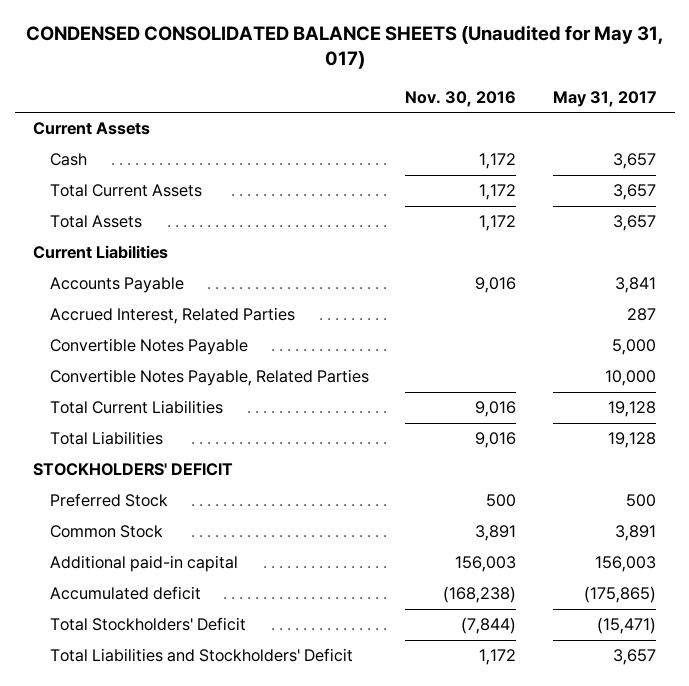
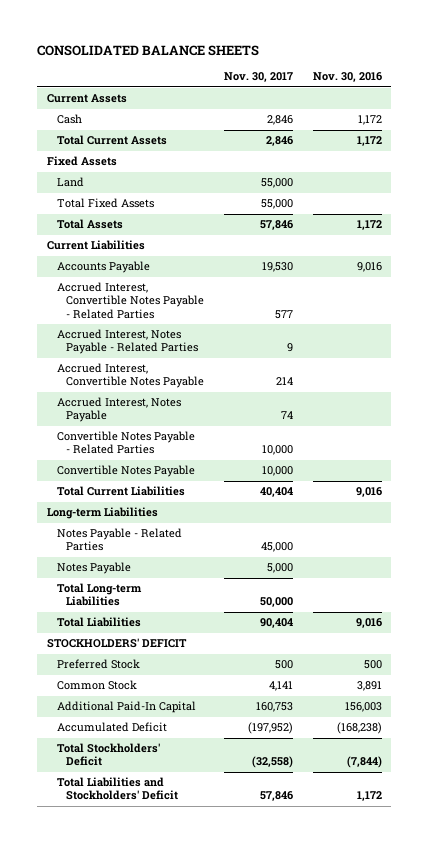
- CONDENSED CONSOLIDATED BALANCE SHEETS (Unaudited for May 31, 017)
+ CONSOLIDATED BALANCE SHEETS
- | Nov. 30, 2016 | May 31, 2017
+ | Nov. 30, 2017 | Nov. 30, 2016
+ Fixed Assets
+ Land | 55,000 |
+ Total Fixed Assets | 55,000 |
- Accrued Interest, Related Parties | | 287
+ Accrued Interest, Convertible Notes Payable - Related Parties | 577 |
+ Accrued Interest, Notes Payable - Related Parties | 9 |
+ Accrued Interest, Convertible Notes Payable | 214 |
+ Accrued Interest, Notes Payable | 74 |
+ Convertible Notes Payable - Related Parties | 10,000 |
- Convertible Notes Payable, Related Parties | | 10,000
+ Long-term Liabilities
+ Notes Payable - Related Parties | 45,000 |
+ Notes Payable | 5,000 |
+ Total Long-term Liabilities | 50,000 |
- Additional paid-in capital | 156,003 | 156,003
- Accumulated deficit | (168,238) | (175,865)
+ Additional Paid-In Capital | 160,753 | 156,003
+ Accumulated Deficit | (197,952) | (168,238)

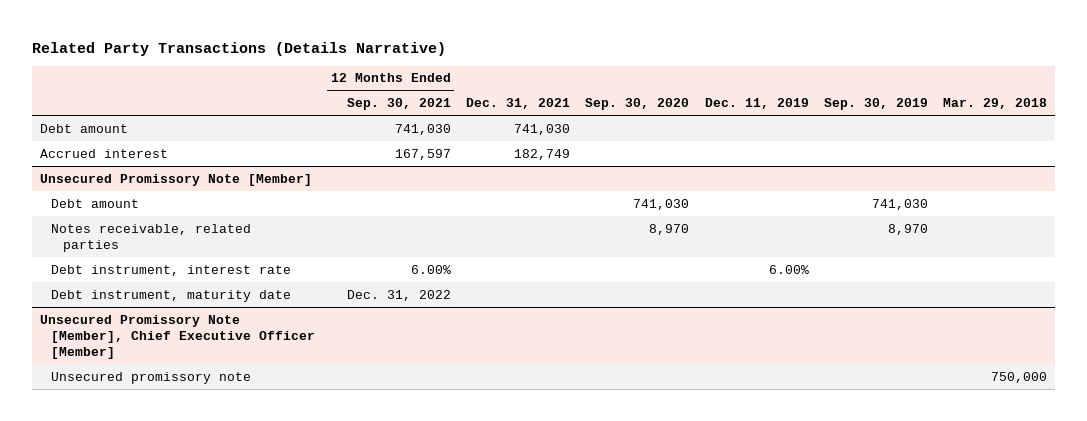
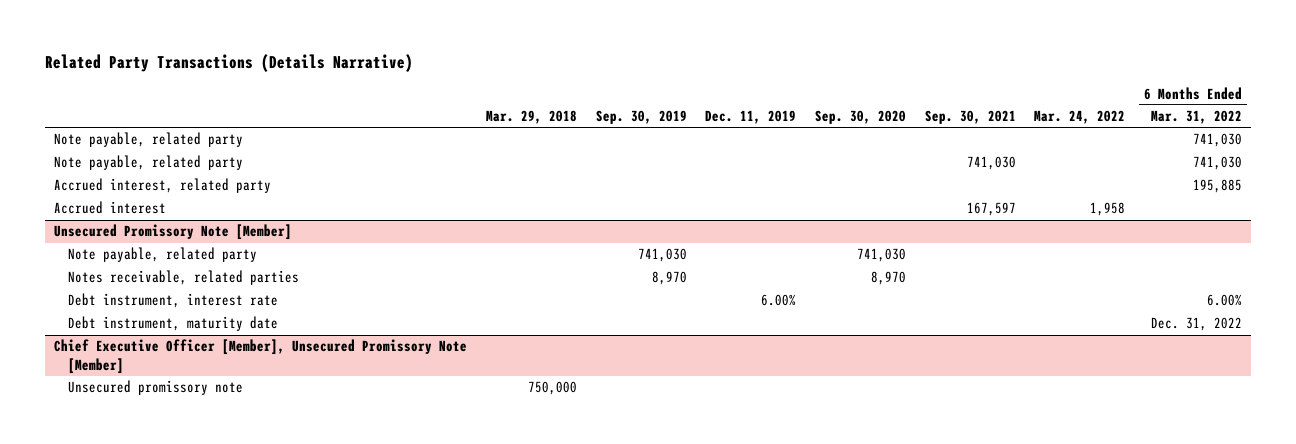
- | 12 Months Ended Sep. 30, 2021 | Dec. 31, 2021 | Sep. 30, 2020 | Dec. 11, 2019 | Sep. 30, 2019 | Mar. 29, 2018
+ | Mar. 29, 2018 | Sep. 30, 2019 | Dec. 11, 2019 | Sep. 30, 2020 | Sep. 30, 2021 | Mar. 24, 2022 | 6 Months Ended Mar. 31, 2022
- Debt amount | 741,030 | 741,030 | | | |
+ Note payable, related party | | | | | | | 741,030
+ Note payable, related party | | | | | 741,030 | | 741,030
+ Accrued interest, related party | | | | | | | 195,885
@ Unsecured Promissory Note [Member]
- Debt amount | | | 741,030 | | 741,030 |
+ Note payable, related party | | 741,030 | | 741,030 | | |
- Unsecured Promissory Note [Member], Chief Executive Officer [Member]
+ Chief Executive Officer [Member], Unsecured Promissory Note [Member]

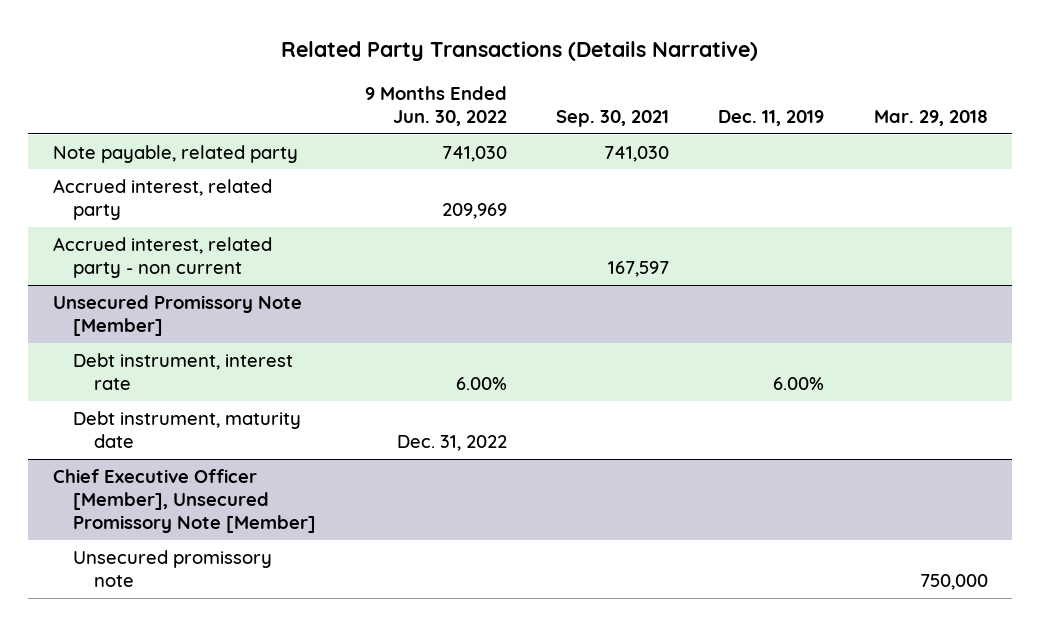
- | Mar. 29, 2018 | Sep. 30, 2019 | Dec. 11, 2019 | Sep. 30, 2020 | Sep. 30, 2021 | Mar. 24, 2022 | 6 Months Ended Mar. 31, 2022
+ | 9 Months Ended Jun. 30, 2022 | Sep. 30, 2021 | Dec. 11, 2019 | Mar. 29, 2018
- Note payable, related party | | | | | | | 741,030
- Accrued interest | | | | | 167,597 | 1,958 |
+ Accrued interest, related party - non current | | 167,597 | |
@ Unsecured Promissory Note [Member]
- Note payable, related party | | 741,030 | | 741,030 | | |
- Notes receivable, related parties | | 8,970 | | 8,970 | | |

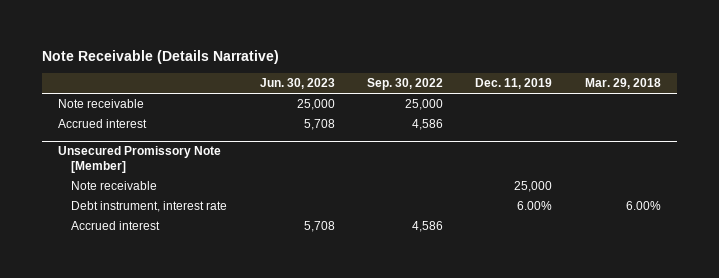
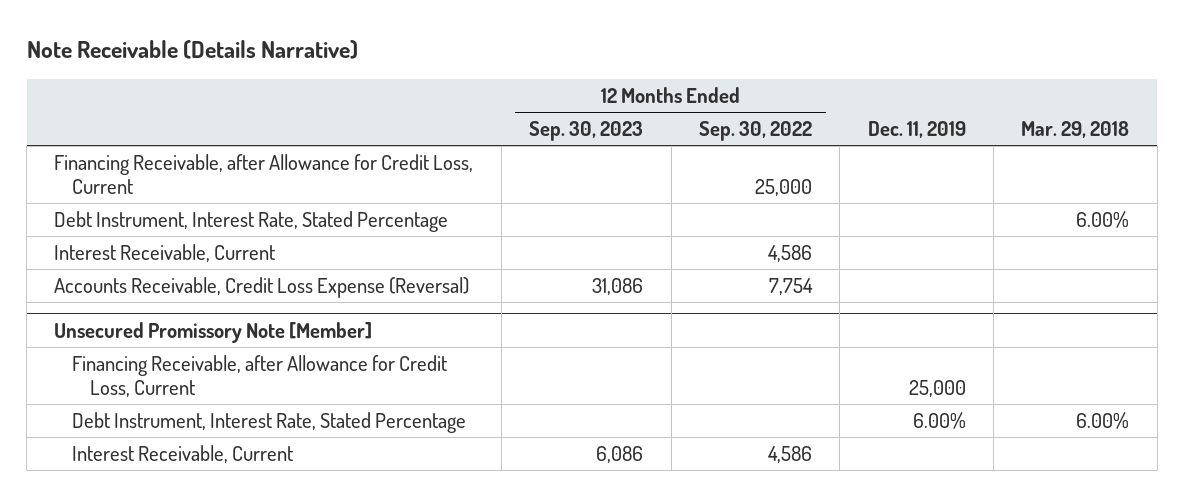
- | Jun. 30, 2023 | Sep. 30, 2022 | Dec. 11, 2019 | Mar. 29, 2018
+ | 12 Months Ended Sep. 30, 2023 | 12 Months Ended Sep. 30, 2022 | Dec. 11, 2019 | Mar. 29, 2018
- Note receivable | 25,000 | 25,000 | |
- Accrued interest | 5,708 | 4,586 | |
+ Financing Receivable, after Allowance for Credit Loss, Current | | 25,000 | |
+ Debt Instrument, Interest Rate, Stated Percentage | | | | 6.00%
+ Interest Receivable, Current | | 4,586 | |
+ Accounts Receivable, Credit Loss Expense (Reversal) | 31,086 | 7,754 | |
@ Unsecured Promissory Note [Member]
- Note receivable | | | 25,000 |
- Debt instrument, interest rate | | | 6.00% | 6.00%
- Accrued interest | 5,708 | 4,586 | |
+ Financing Receivable, after Allowance for Credit Loss, Current | | | 25,000 |
+ Debt Instrument, Interest Rate, Stated Percentage | | | 6.00% | 6.00%
+ Interest Receivable, Current | 6,086 | 4,586 | |

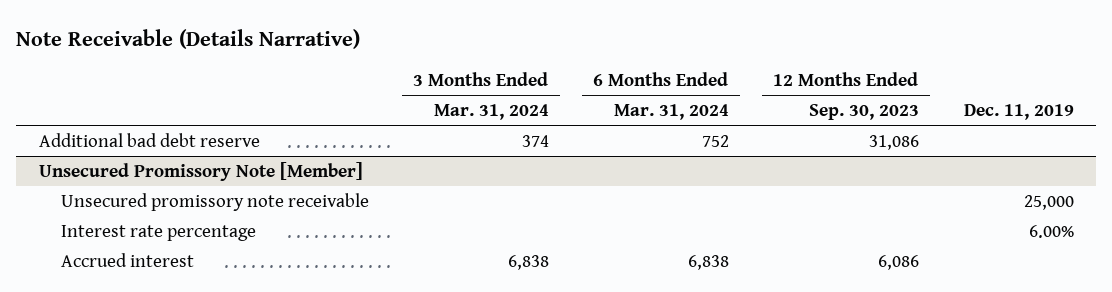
- | 12 Months Ended Sep. 30, 2023 | 12 Months Ended Sep. 30, 2022 | Dec. 11, 2019 | Mar. 29, 2018
+ | 3 Months Ended Mar. 31, 2024 | 6 Months Ended Mar. 31, 2024 | 12 Months Ended Sep. 30, 2023 | Dec. 11, 2019
- Financing Receivable, after Allowance for Credit Loss, Current | | 25,000 | |
- Debt Instrument, Interest Rate, Stated Percentage | | | | 6.00%
- Interest Receivable, Current | | 4,586 | |
- Accounts Receivable, Credit Loss Expense (Reversal) | 31,086 | 7,754 | |
+ Additional bad debt reserve | 374 | 752 | 31,086 |
@ Unsecured Promissory Note [Member]
- Financing Receivable, after Allowance for Credit Loss, Current | | | 25,000 |
- Debt Instrument, Interest Rate, Stated Percentage | | | 6.00% | 6.00%
- Interest Receivable, Current | 6,086 | 4,586 | |
+ Unsecured promissory note receivable | | | | 25,000
+ Interest rate percentage | | | | 6.00%
+ Accrued interest | 6,838 | 6,838 | 6,086 |

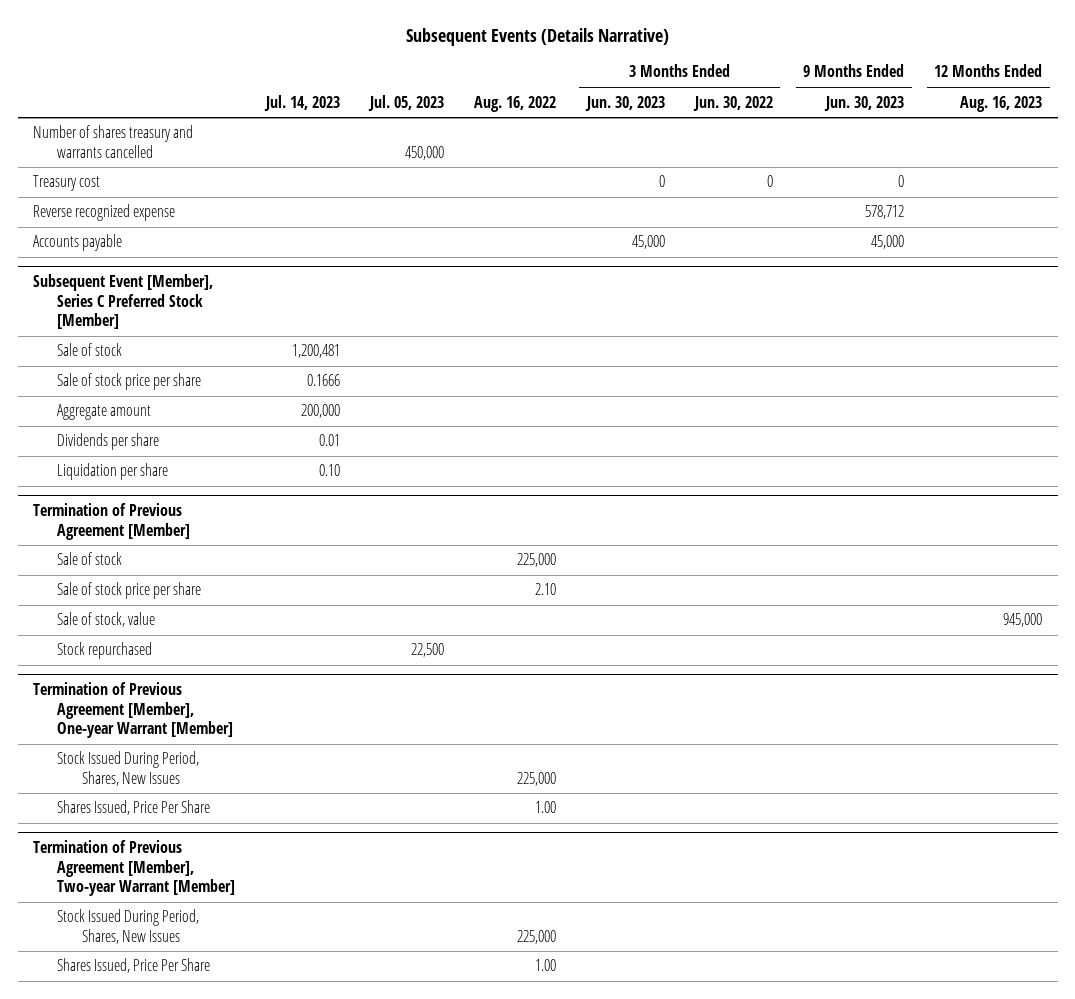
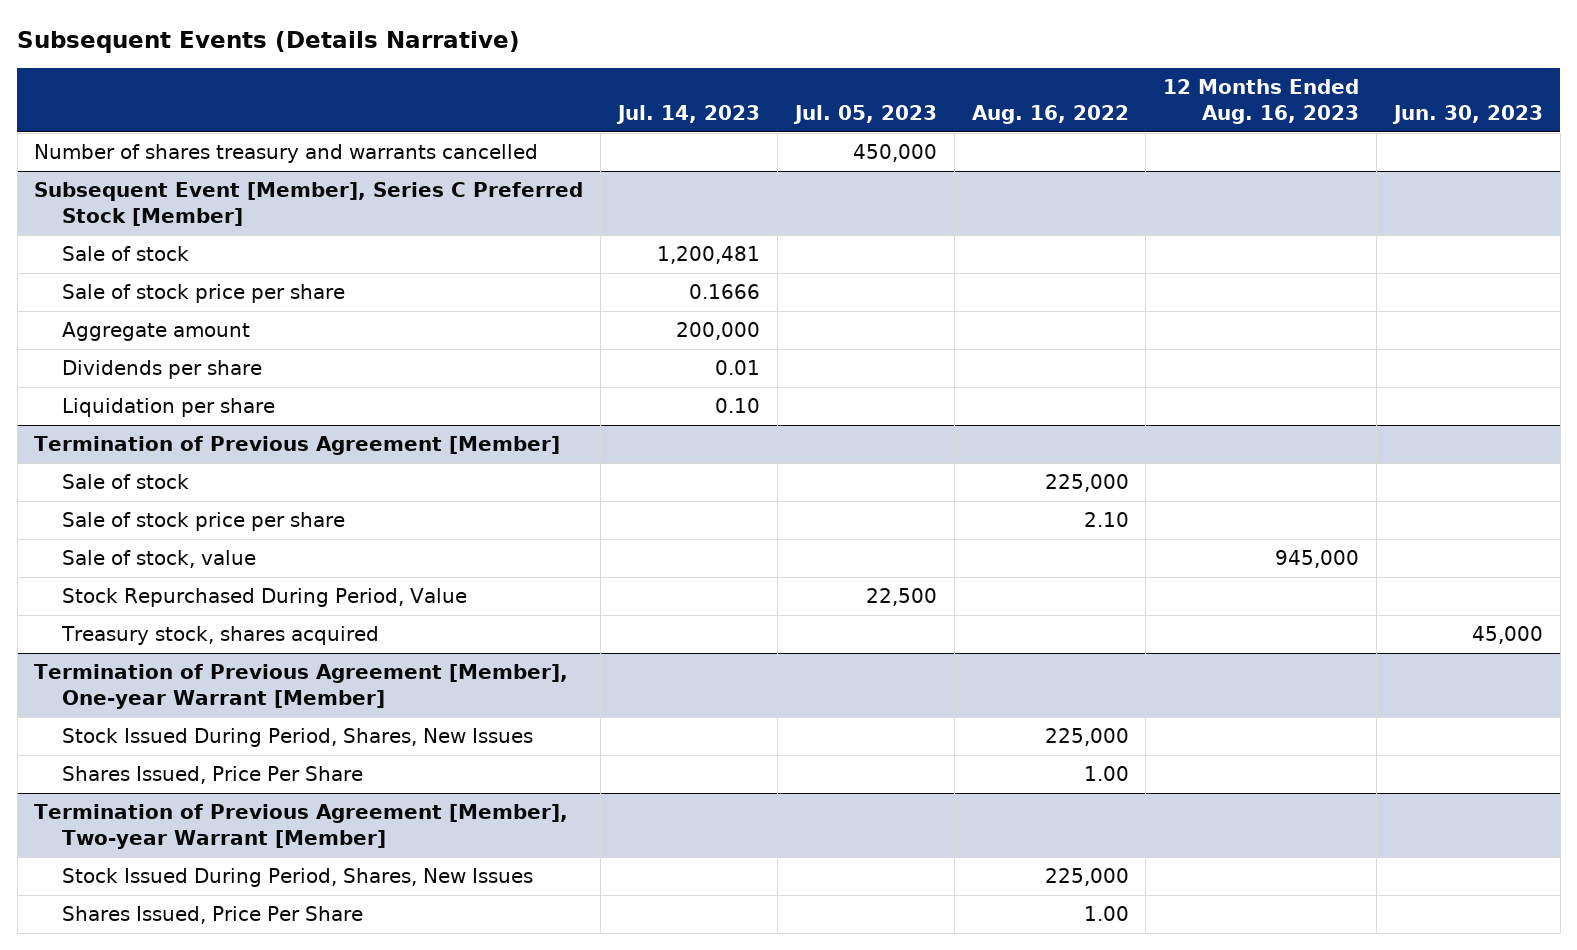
- | Jul. 14, 2023 | Jul. 05, 2023 | Aug. 16, 2022 | 3 Months Ended Jun. 30, 2023 | 3 Months Ended Jun. 30, 2022 | 9 Months Ended Jun. 30, 2023 | 12 Months Ended Aug. 16, 2023
+ | Jul. 14, 2023 | Jul. 05, 2023 | Aug. 16, 2022 | 12 Months Ended Aug. 16, 2023 | Jun. 30, 2023
- Treasury cost | | | | 0 | 0 | 0 |
- Reverse recognized expense | | | | | | 578,712 |
- Accounts payable | | | | 45,000 | | 45,000 |
@ Termination of Previous Agreement [Member]
- Stock repurchased | | 22,500 | | | | |
+ Stock Repurchased During Period, Value | | 22,500 | | |
+ Treasury stock, shares acquired | | | | | 45,000

